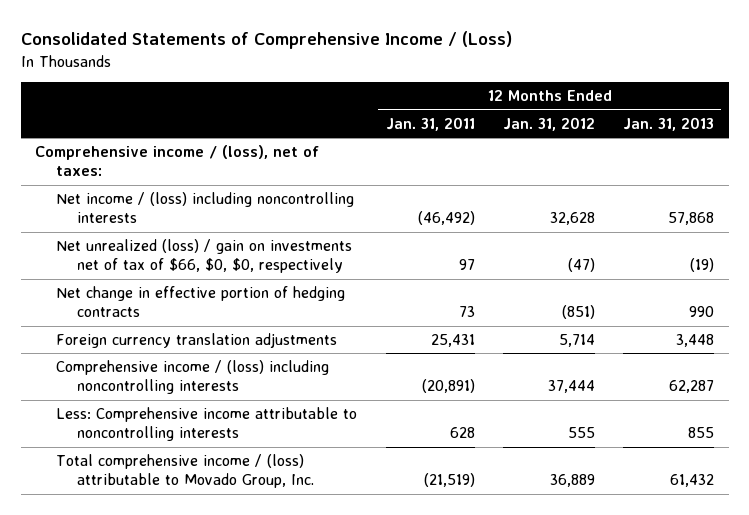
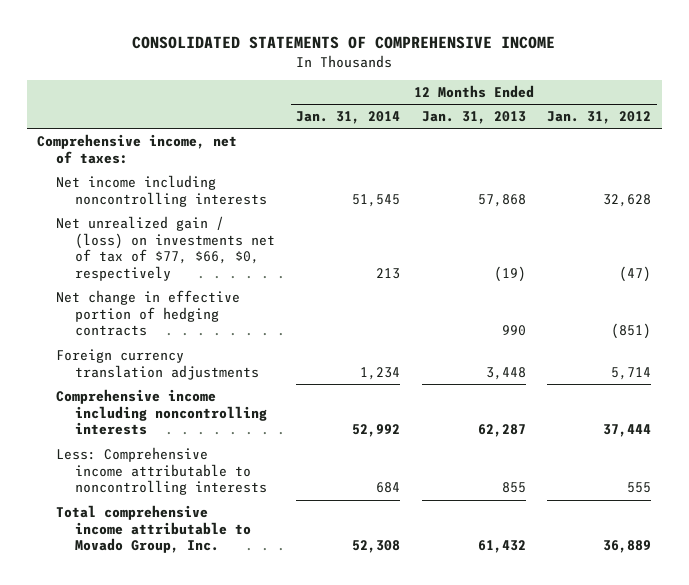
- Consolidated Statements of Comprehensive Income / (Loss)
+ CONSOLIDATED STATEMENTS OF COMPREHENSIVE INCOME
- | 12 Months Ended Jan. 31, 2011 | 12 Months Ended Jan. 31, 2012 | 12 Months Ended Jan. 31, 2013
+ | 12 Months Ended Jan. 31, 2014 | 12 Months Ended Jan. 31, 2013 | 12 Months Ended Jan. 31, 2012
- Comprehensive income / (loss), net of taxes:
- Net income / (loss) including noncontrolling interests | (46,492) | 32,628 | 57,868
- Net unrealized (loss) / gain on investments net of tax of $66, $0, $0, respectively | 97 | (47) | (19)
+ Comprehensive income, net of taxes:
+ Net income including noncontrolling interests | 51,545 | 57,868 | 32,628
+ Net unrealized gain / (loss) on investments net of tax of $77, $66, $0, respectively | 213 | (19) | (47)
- Comprehensive income / (loss) including noncontrolling interests | (20,891) | 37,444 | 62,287
+ Comprehensive income including noncontrolling interests | 52,992 | 62,287 | 37,444
- Total comprehensive income / (loss) attributable to Movado Group, Inc. | (21,519) | 36,889 | 61,432
+ Total comprehensive income attributable to Movado Group, Inc. | 52,308 | 61,432 | 36,889

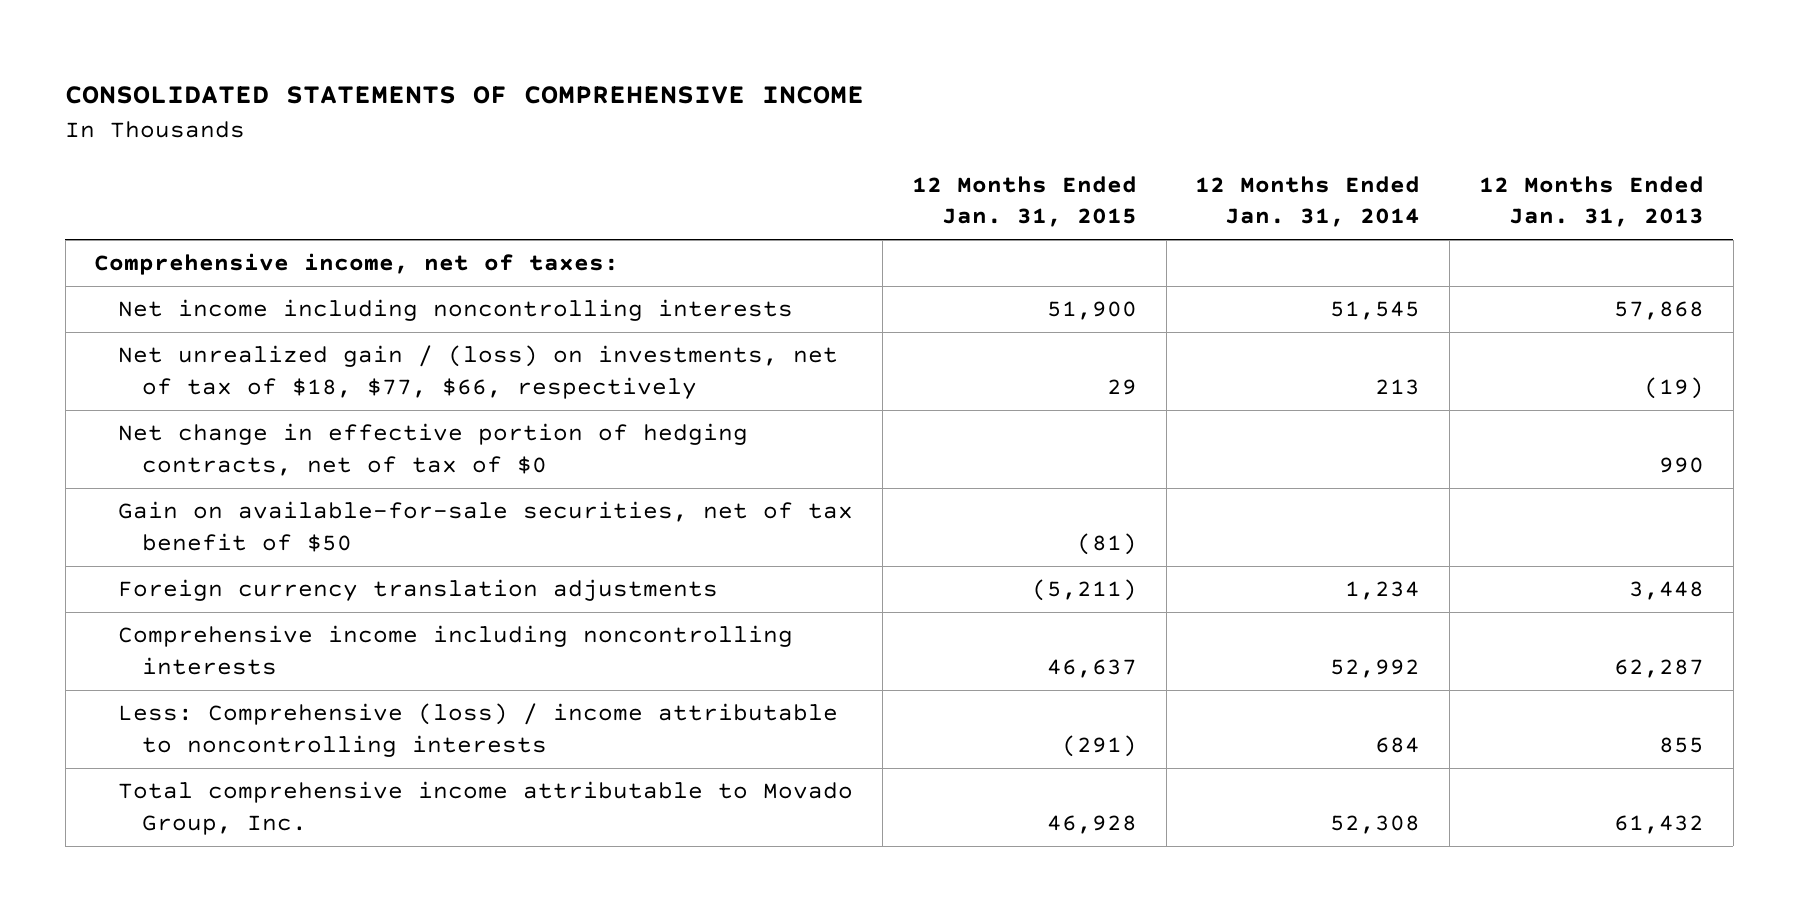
- | 12 Months Ended Jan. 31, 2014 | 12 Months Ended Jan. 31, 2013 | 12 Months Ended Jan. 31, 2012
+ | 12 Months Ended Jan. 31, 2015 | 12 Months Ended Jan. 31, 2014 | 12 Months Ended Jan. 31, 2013
- Net unrealized gain / (loss) on investments net of tax of $77, $66, $0, respectively | 213 | (19) | (47)
- Net change in effective portion of hedging contracts | | 990 | (851)
+ Net unrealized gain / (loss) on investments, net of tax of $18, $77, $66, respectively | 29 | 213 | (19)
+ Net change in effective portion of hedging contracts, net of tax of $0 | | | 990
+ Gain on available-for-sale securities, net of tax benefit of $50 | (81) | |
- Less: Comprehensive income attributable to noncontrolling interests | 684 | 855 | 555
+ Less: Comprehensive (loss) / income attributable to noncontrolling interests | (291) | 684 | 855

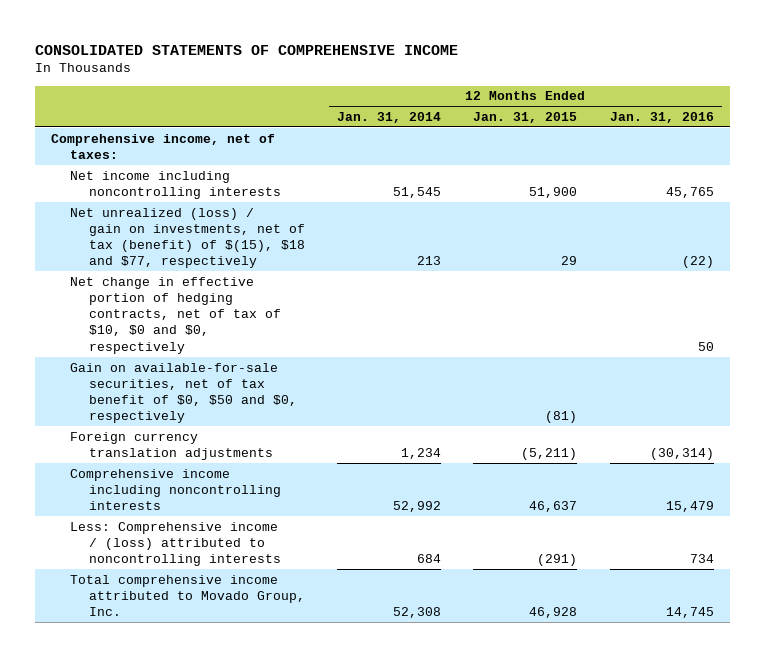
- | 12 Months Ended Jan. 31, 2015 | 12 Months Ended Jan. 31, 2014 | 12 Months Ended Jan. 31, 2013
+ | 12 Months Ended Jan. 31, 2014 | 12 Months Ended Jan. 31, 2015 | 12 Months Ended Jan. 31, 2016
- Net unrealized gain / (loss) on investments, net of tax of $18, $77, $66, respectively | 29 | 213 | (19)
- Net change in effective portion of hedging contracts, net of tax of $0 | | | 990
- Gain on available-for-sale securities, net of tax benefit of $50 | (81) | |
+ Net unrealized (loss) / gain on investments, net of tax (benefit) of $(15), $18 and $77, respectively | 213 | 29 | (22)
+ Net change in effective portion of hedging contracts, net of tax of $10, $0 and $0, respectively | | | 50
+ Gain on available-for-sale securities, net of tax benefit of $0, $50 and $0, respectively | | (81) |
- Less: Comprehensive (loss) / income attributable to noncontrolling interests | (291) | 684 | 855
- Total comprehensive income attributable to Movado Group, Inc. | 46,928 | 52,308 | 61,432
+ Less: Comprehensive income / (loss) attributed to noncontrolling interests | 684 | (291) | 734
+ Total comprehensive income attributed to Movado Group, Inc. | 52,308 | 46,928 | 14,745

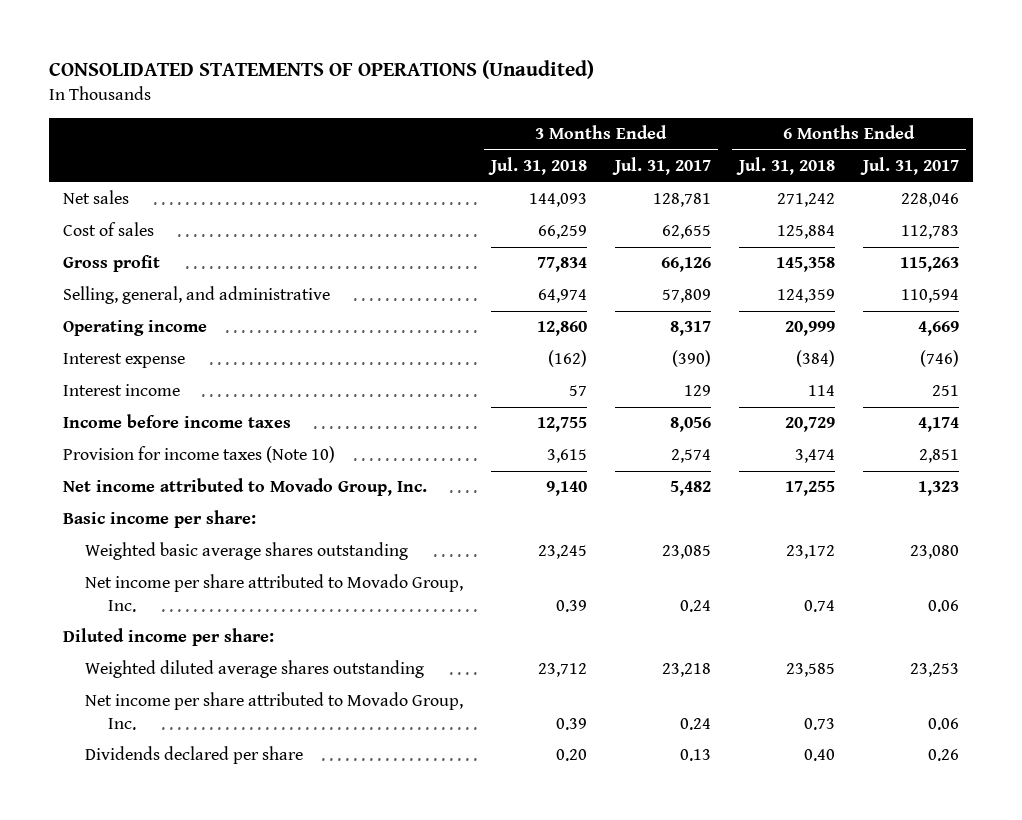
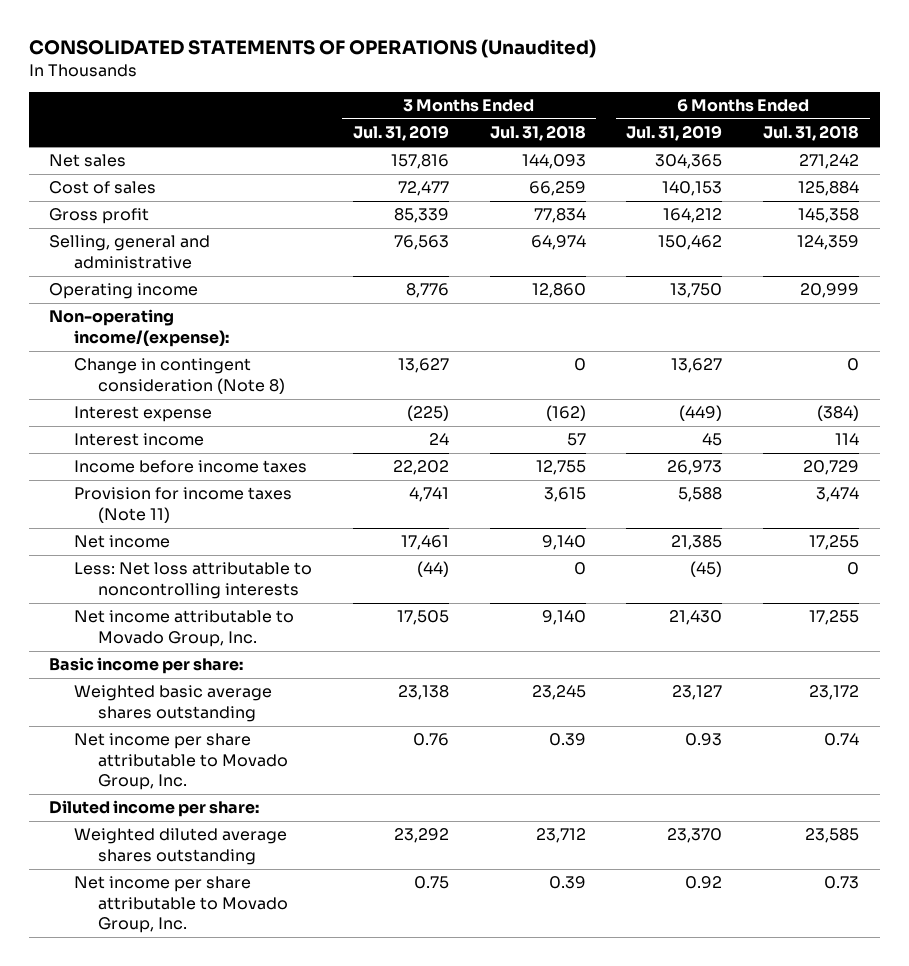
- | 3 Months Ended Jul. 31, 2018 | 3 Months Ended Jul. 31, 2017 | 6 Months Ended Jul. 31, 2018 | 6 Months Ended Jul. 31, 2017
+ | 3 Months Ended Jul. 31, 2019 | 3 Months Ended Jul. 31, 2018 | 6 Months Ended Jul. 31, 2019 | 6 Months Ended Jul. 31, 2018
- Selling, general, and administrative | 64,974 | 57,809 | 124,359 | 110,594
+ Selling, general and administrative | 76,563 | 64,974 | 150,462 | 124,359
+ Non-operating income/(expense):
+ Change in contingent consideration (Note 8) | 13,627 | 0 | 13,627 | 0
- Provision for income taxes (Note 10) | 3,615 | 2,574 | 3,474 | 2,851
- Net income attributed to Movado Group, Inc. | 9,140 | 5,482 | 17,255 | 1,323
+ Provision for income taxes (Note 11) | 4,741 | 3,615 | 5,588 | 3,474
+ Net income | 17,461 | 9,140 | 21,385 | 17,255
+ Less: Net loss attributable to noncontrolling interests | (44) | 0 | (45) | 0
+ Net income attributable to Movado Group, Inc. | 17,505 | 9,140 | 21,430 | 17,255
- Net income per share attributed to Movado Group, Inc. | 0.39 | 0.24 | 0.74 | 0.06
+ Net income per share attributable to Movado Group, Inc. | 0.76 | 0.39 | 0.93 | 0.74
- Net income per share attributed to Movado Group, Inc. | 0.39 | 0.24 | 0.73 | 0.06
- Dividends declared per share | 0.20 | 0.13 | 0.40 | 0.26
+ Net income per share attributable to Movado Group, Inc. | 0.75 | 0.39 | 0.92 | 0.73

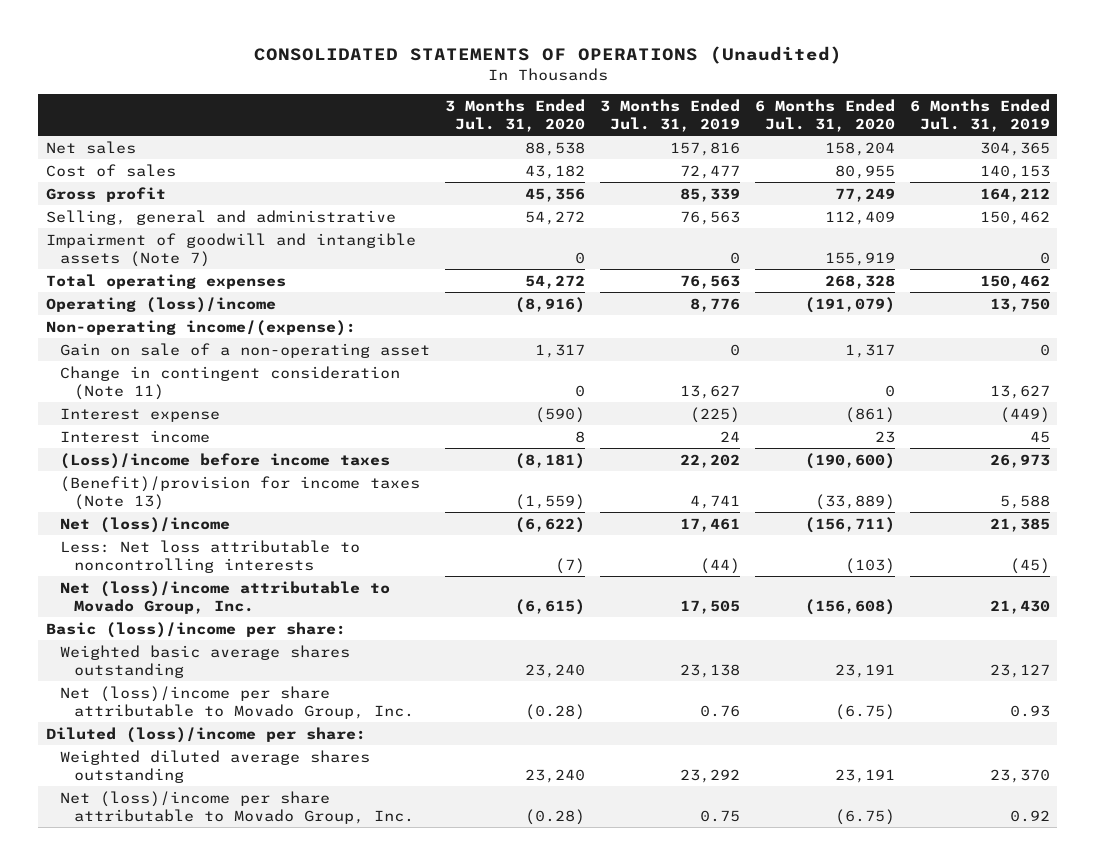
- | 3 Months Ended Jul. 31, 2019 | 3 Months Ended Jul. 31, 2018 | 6 Months Ended Jul. 31, 2019 | 6 Months Ended Jul. 31, 2018
+ | 3 Months Ended Jul. 31, 2020 | 3 Months Ended Jul. 31, 2019 | 6 Months Ended Jul. 31, 2020 | 6 Months Ended Jul. 31, 2019
- Operating income | 8,776 | 12,860 | 13,750 | 20,999
+ Impairment of goodwill and intangible assets (Note 7) | 0 | 0 | 155,919 | 0
+ Total operating expenses | 54,272 | 76,563 | 268,328 | 150,462
+ Operating (loss)/income | (8,916) | 8,776 | (191,079) | 13,750
- Change in contingent consideration (Note 8) | 13,627 | 0 | 13,627 | 0
+ Gain on sale of a non-operating asset | 1,317 | 0 | 1,317 | 0
+ Change in contingent consideration (Note 11) | 0 | 13,627 | 0 | 13,627
- Income before income taxes | 22,202 | 12,755 | 26,973 | 20,729
- Provision for income taxes (Note 11) | 4,741 | 3,615 | 5,588 | 3,474
- Net income | 17,461 | 9,140 | 21,385 | 17,255
+ (Loss)/income before income taxes | (8,181) | 22,202 | (190,600) | 26,973
+ (Benefit)/provision for income taxes (Note 13) | (1,559) | 4,741 | (33,889) | 5,588
+ Net (loss)/income | (6,622) | 17,461 | (156,711) | 21,385
- Net income attributable to Movado Group, Inc. | 17,505 | 9,140 | 21,430 | 17,255
- Basic income per share:
+ Net (loss)/income attributable to Movado Group, Inc. | (6,615) | 17,505 | (156,608) | 21,430
+ Basic (loss)/income per share:
- Net income per share attributable to Movado Group, Inc. | 0.76 | 0.39 | 0.93 | 0.74
- Diluted income per share:
+ Net (loss)/income per share attributable to Movado Group, Inc. | (0.28) | 0.76 | (6.75) | 0.93
+ Diluted (loss)/income per share:
- Net income per share attributable to Movado Group, Inc. | 0.75 | 0.39 | 0.92 | 0.73
+ Net (loss)/income per share attributable to Movado Group, Inc. | (0.28) | 0.75 | (6.75) | 0.92

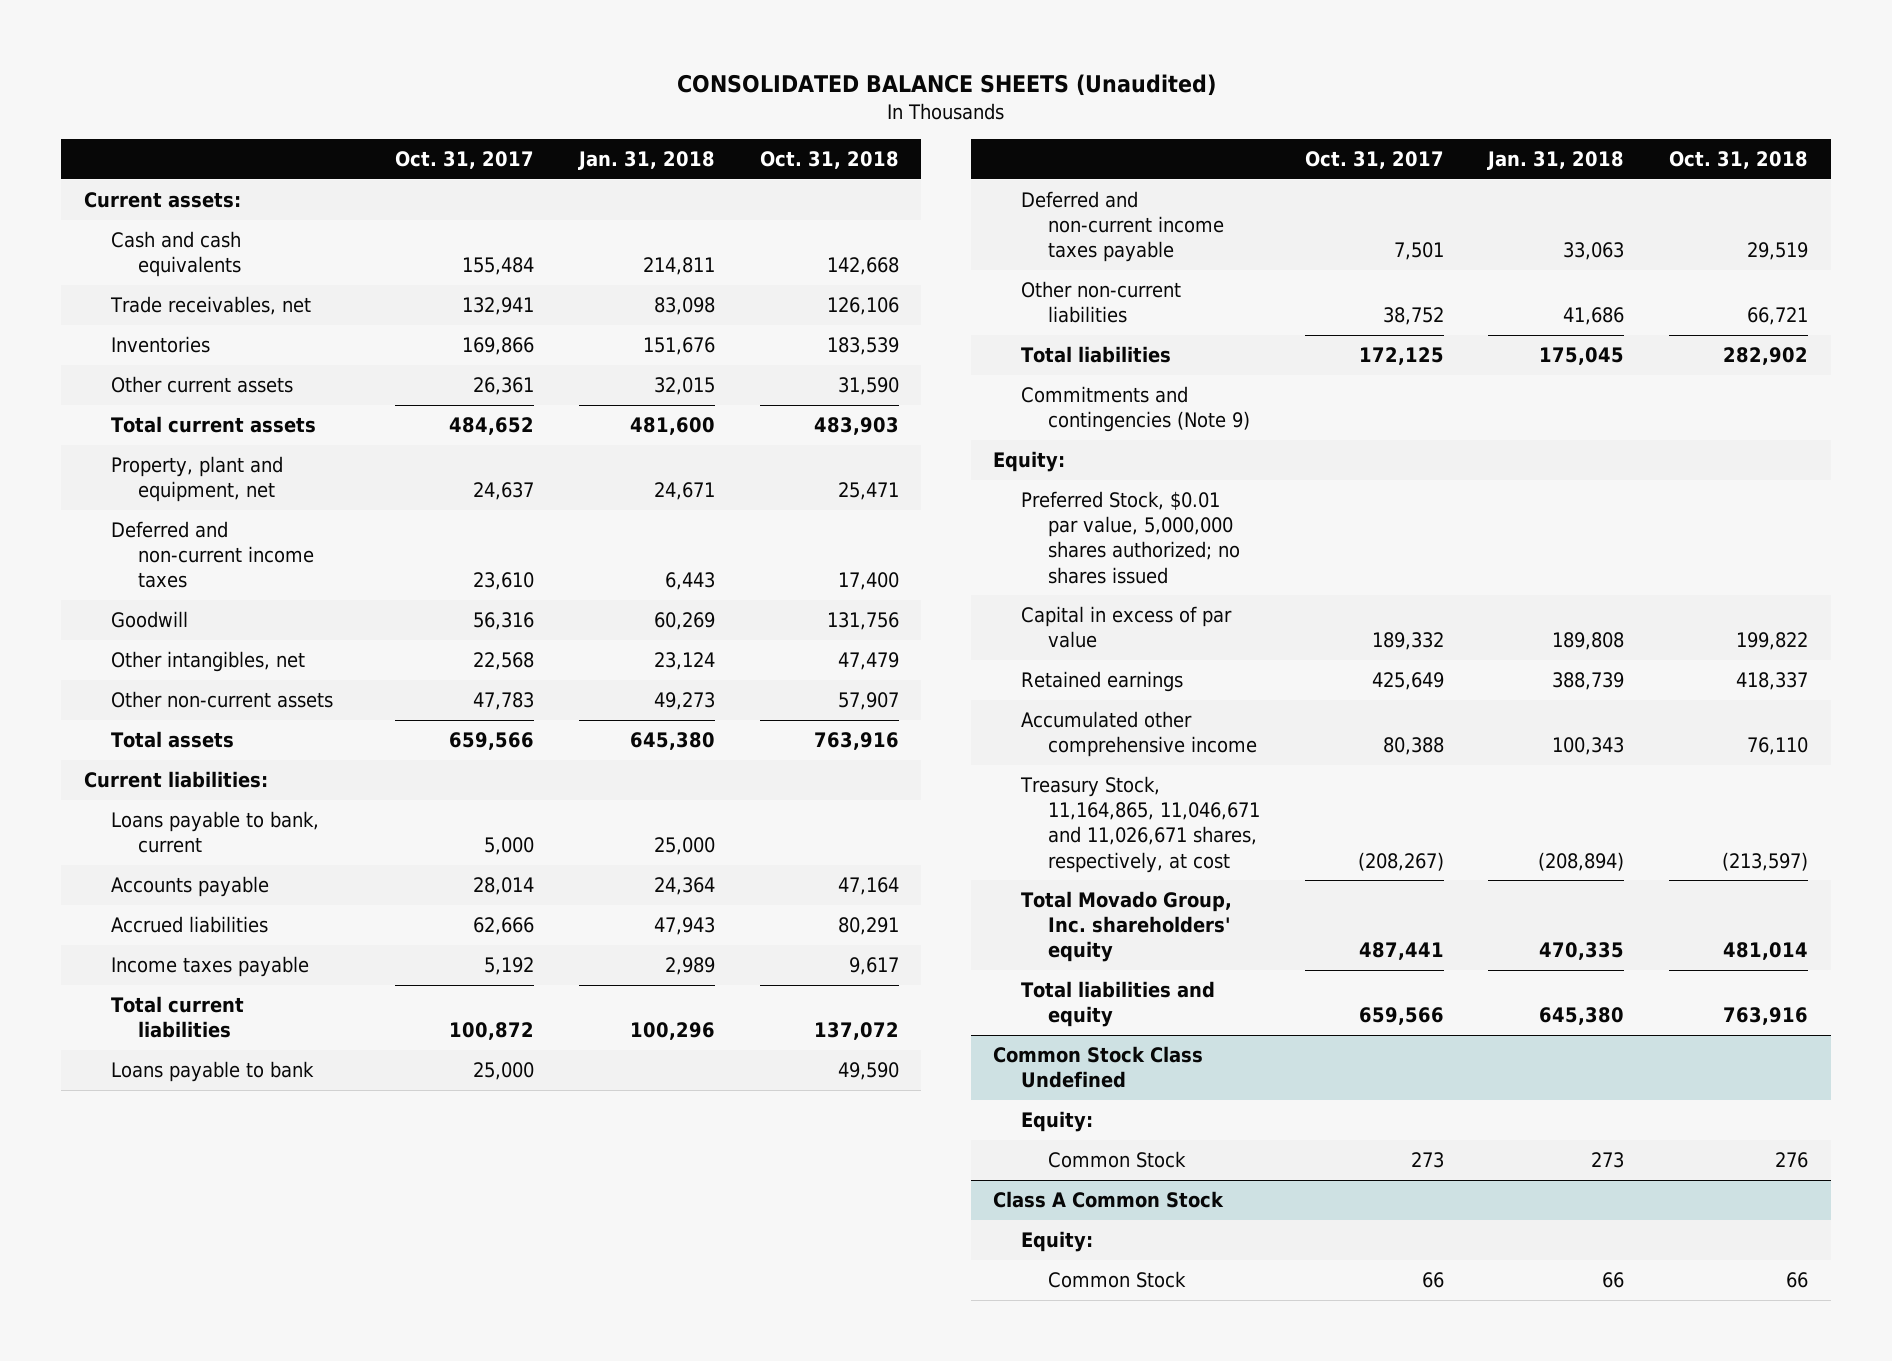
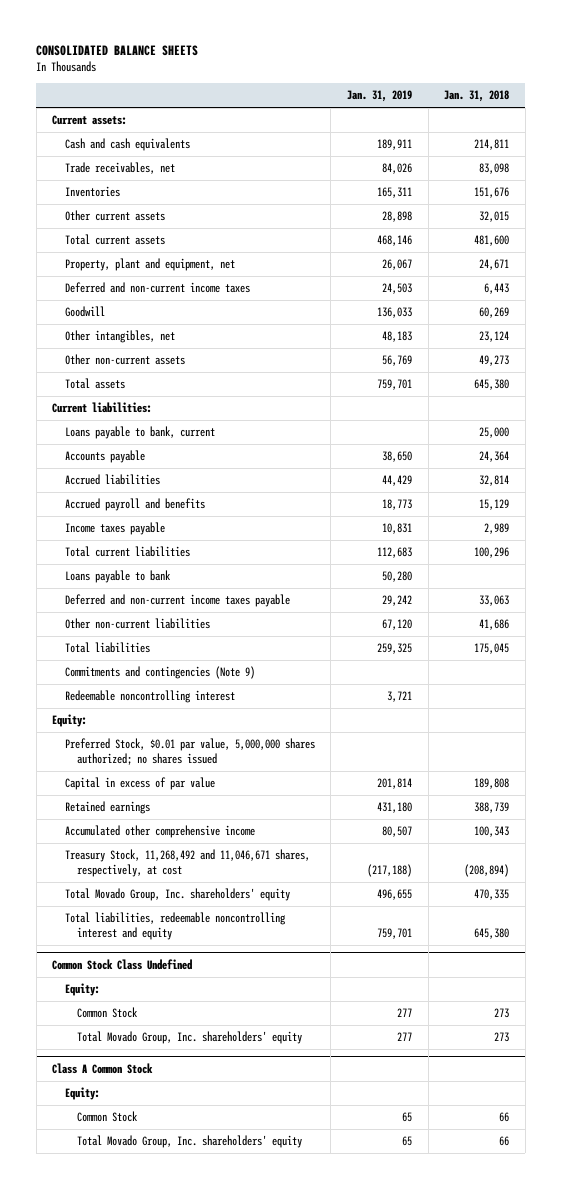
- CONSOLIDATED BALANCE SHEETS (Unaudited)
+ CONSOLIDATED BALANCE SHEETS
- | Oct. 31, 2017 | Jan. 31, 2018 | Oct. 31, 2018
+ | Jan. 31, 2019 | Jan. 31, 2018
- Accrued liabilities | 62,666 | 47,943 | 80,291
+ Accrued liabilities | 44,429 | 32,814
+ Accrued payroll and benefits | 18,773 | 15,129
+ Redeemable noncontrolling interest | 3,721 |
- Treasury Stock, 11,164,865, 11,046,671 and 11,026,671 shares, respectively, at cost | (208,267) | (208,894) | (213,597)
+ Treasury Stock, 11,268,492 and 11,046,671 shares, respectively, at cost | (217,188) | (208,894)
- Total liabilities and equity | 659,566 | 645,380 | 763,916
+ Total liabilities, redeemable noncontrolling interest and equity | 759,701 | 645,380
@ Common Stock Class Undefined
+ Total Movado Group, Inc. shareholders' equity | 277 | 273
@ Class A Common Stock
+ Total Movado Group, Inc. shareholders' equity | 65 | 66

